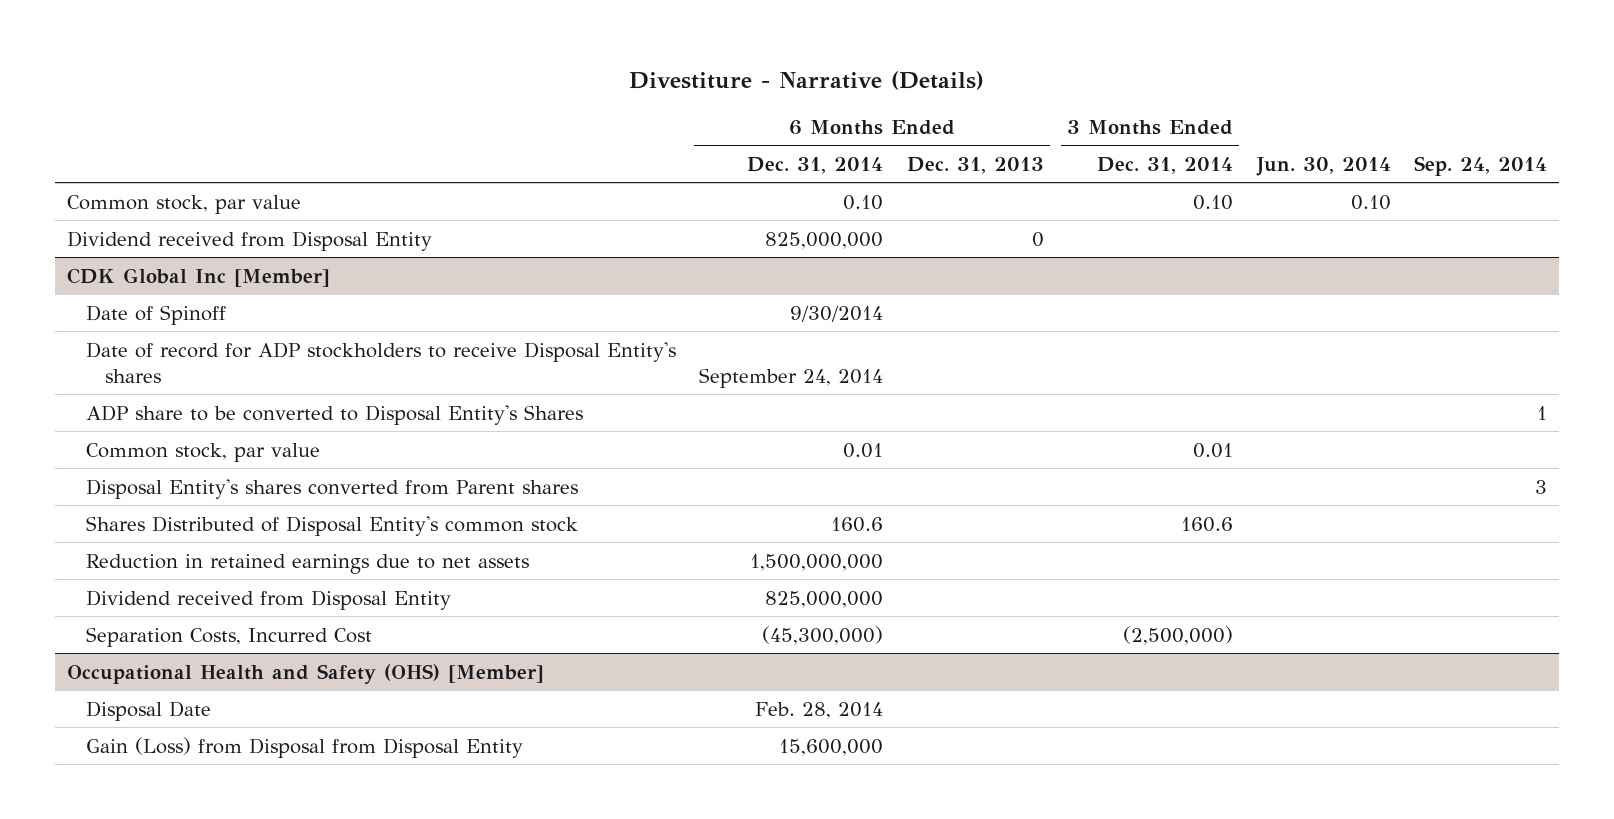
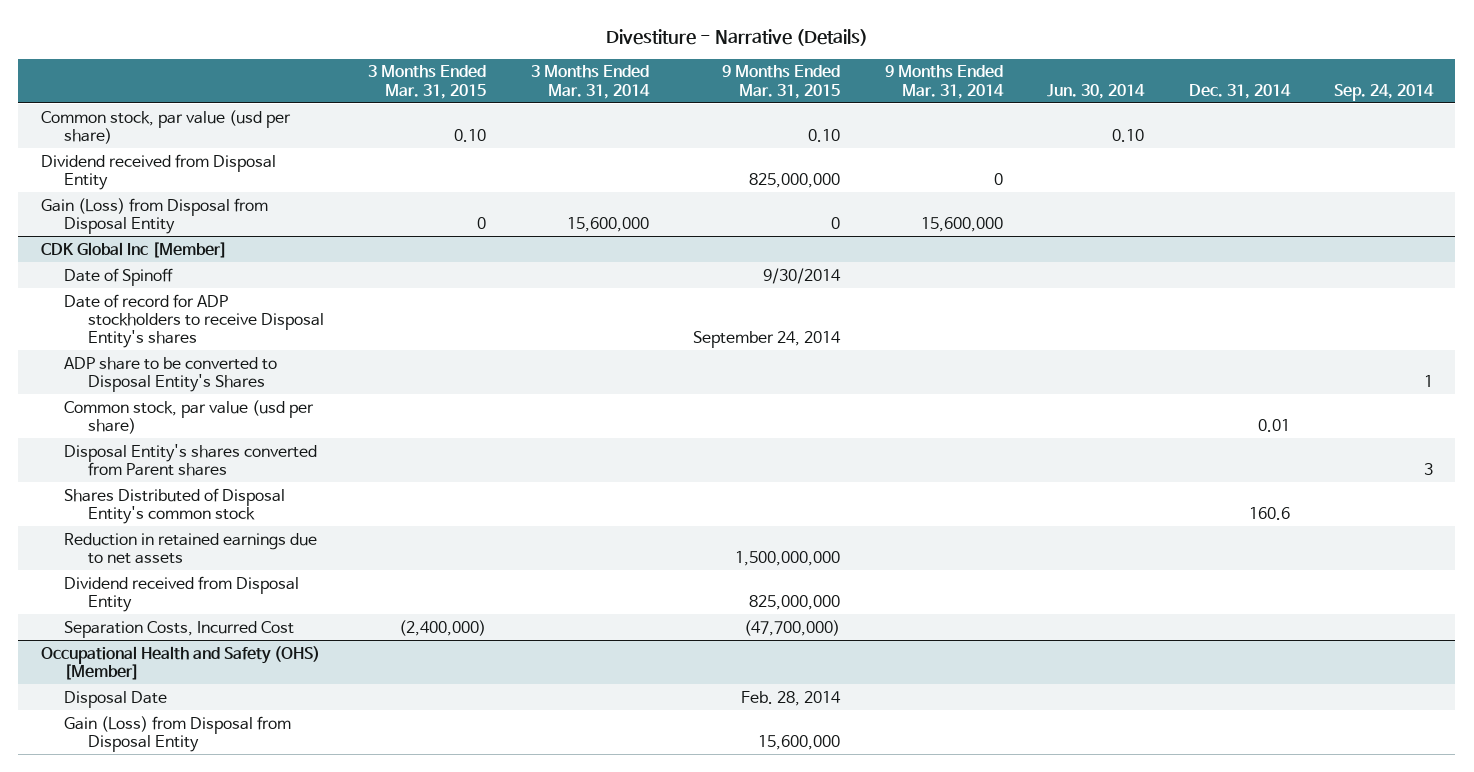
- | 6 Months Ended Dec. 31, 2014 | 6 Months Ended Dec. 31, 2013 | 3 Months Ended Dec. 31, 2014 | Jun. 30, 2014 | Sep. 24, 2014
+ | 3 Months Ended Mar. 31, 2015 | 3 Months Ended Mar. 31, 2014 | 9 Months Ended Mar. 31, 2015 | 9 Months Ended Mar. 31, 2014 | Jun. 30, 2014 | Dec. 31, 2014 | Sep. 24, 2014
- Common stock, par value | 0.10 | | 0.10 | 0.10 |
+ Common stock, par value (usd per share) | 0.10 | | 0.10 | | 0.10 | |
+ Gain (Loss) from Disposal from Disposal Entity | 0 | 15,600,000 | 0 | 15,600,000 | | |
@ CDK Global Inc [Member]
- Common stock, par value | 0.01 | | 0.01 | |
+ Common stock, par value (usd per share) | | | | | | 0.01 |

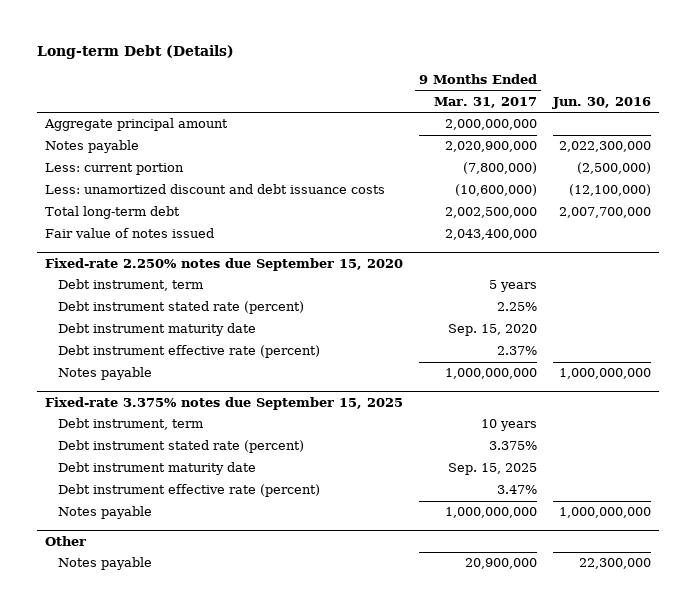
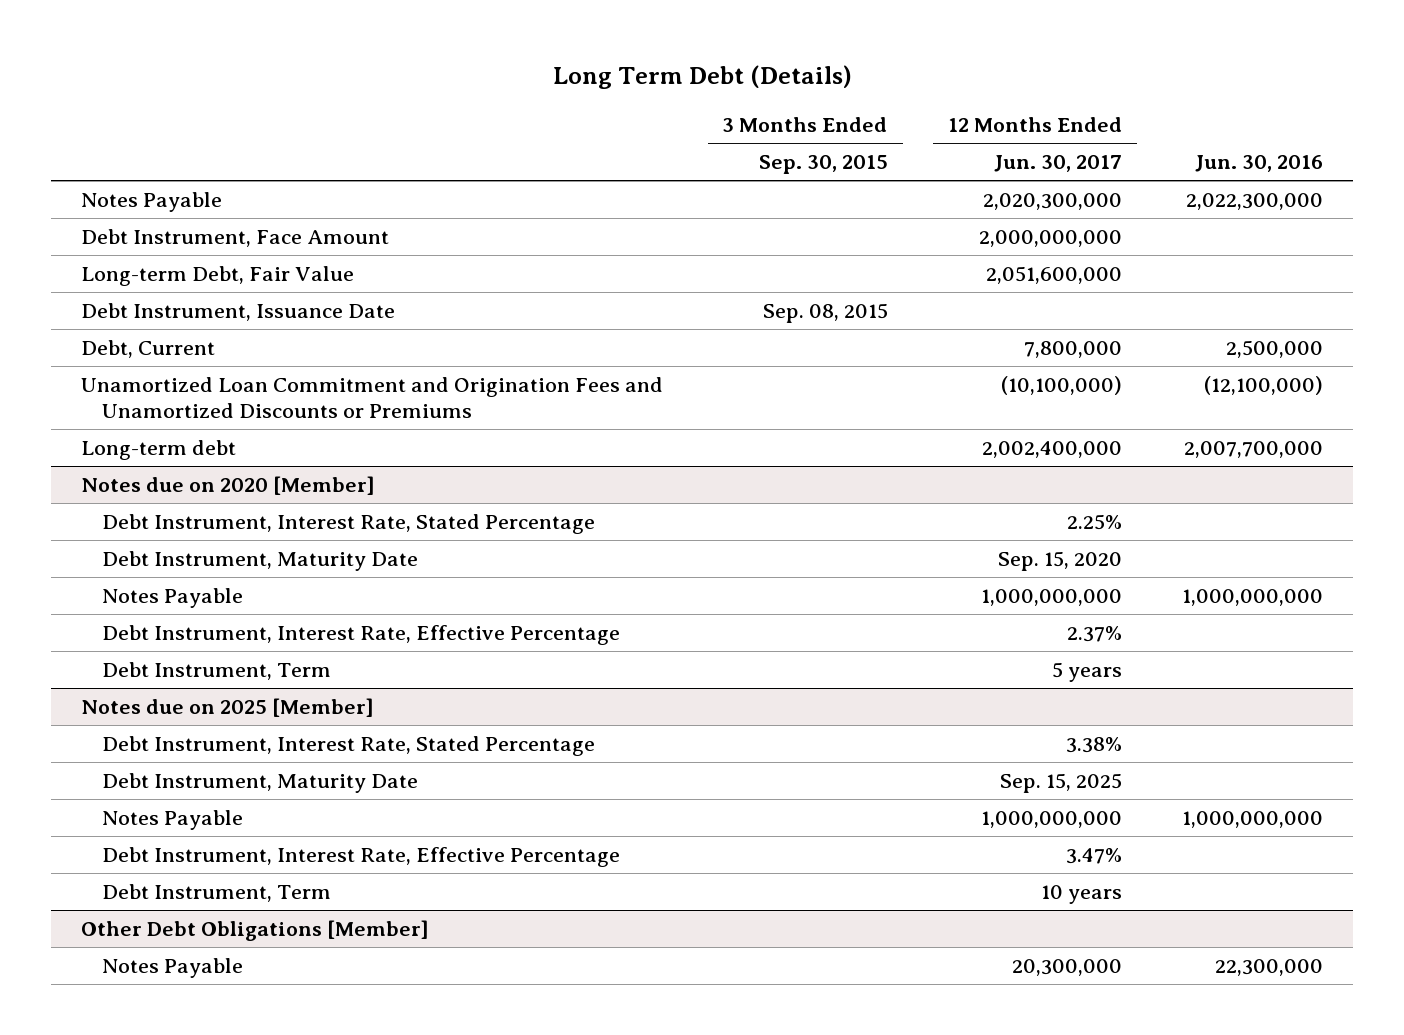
- Long-term Debt (Details)
+ Long Term Debt (Details)
- | 9 Months Ended Mar. 31, 2017 | Jun. 30, 2016
+ | 3 Months Ended Sep. 30, 2015 | 12 Months Ended Jun. 30, 2017 | Jun. 30, 2016
- Aggregate principal amount | 2,000,000,000 |
- Notes payable | 2,020,900,000 | 2,022,300,000
- Less: current portion | (7,800,000) | (2,500,000)
- Less: unamortized discount and debt issuance costs | (10,600,000) | (12,100,000)
- Total long-term debt | 2,002,500,000 | 2,007,700,000
- Fair value of notes issued | 2,043,400,000 |
- Fixed-rate 2.250% notes due September 15, 2020
- Debt instrument, term | 5 years |
- Debt instrument stated rate (percent) | 2.25% |
- Debt instrument maturity date | Sep. 15, 2020 |
- Debt instrument effective rate (percent) | 2.37% |
- Notes payable | 1,000,000,000 | 1,000,000,000
- Fixed-rate 3.375% notes due September 15, 2025
- Debt instrument, term | 10 years |
- Debt instrument stated rate (percent) | 3.375% |
- Debt instrument maturity date | Sep. 15, 2025 |
- Debt instrument effective rate (percent) | 3.47% |
- Notes payable | 1,000,000,000 | 1,000,000,000
- Other
- Notes payable | 20,900,000 | 22,300,000
+ Notes Payable | | 2,020,300,000 | 2,022,300,000
+ Debt Instrument, Face Amount | | 2,000,000,000 |
+ Long-term Debt, Fair Value | | 2,051,600,000 |
+ Debt Instrument, Issuance Date | Sep. 08, 2015 | |
+ Debt, Current | | 7,800,000 | 2,500,000
+ Unamortized Loan Commitment and Origination Fees and Unamortized Discounts or Premiums | | (10,100,000) | (12,100,000)
+ Long-term debt | | 2,002,400,000 | 2,007,700,000
+ Notes due on 2020 [Member]
+ Debt Instrument, Interest Rate, Stated Percentage | | 2.25% |
+ Debt Instrument, Maturity Date | | Sep. 15, 2020 |
+ Notes Payable | | 1,000,000,000 | 1,000,000,000
+ Debt Instrument, Interest Rate, Effective Percentage | | 2.37% |
+ Debt Instrument, Term | | 5 years |
+ Notes due on 2025 [Member]
+ Debt Instrument, Interest Rate, Stated Percentage | | 3.38% |
+ Debt Instrument, Maturity Date | | Sep. 15, 2025 |
+ Notes Payable | | 1,000,000,000 | 1,000,000,000
+ Debt Instrument, Interest Rate, Effective Percentage | | 3.47% |
+ Debt Instrument, Term | | 10 years |
+ Other Debt Obligations [Member]
+ Notes Payable | | 20,300,000 | 22,300,000

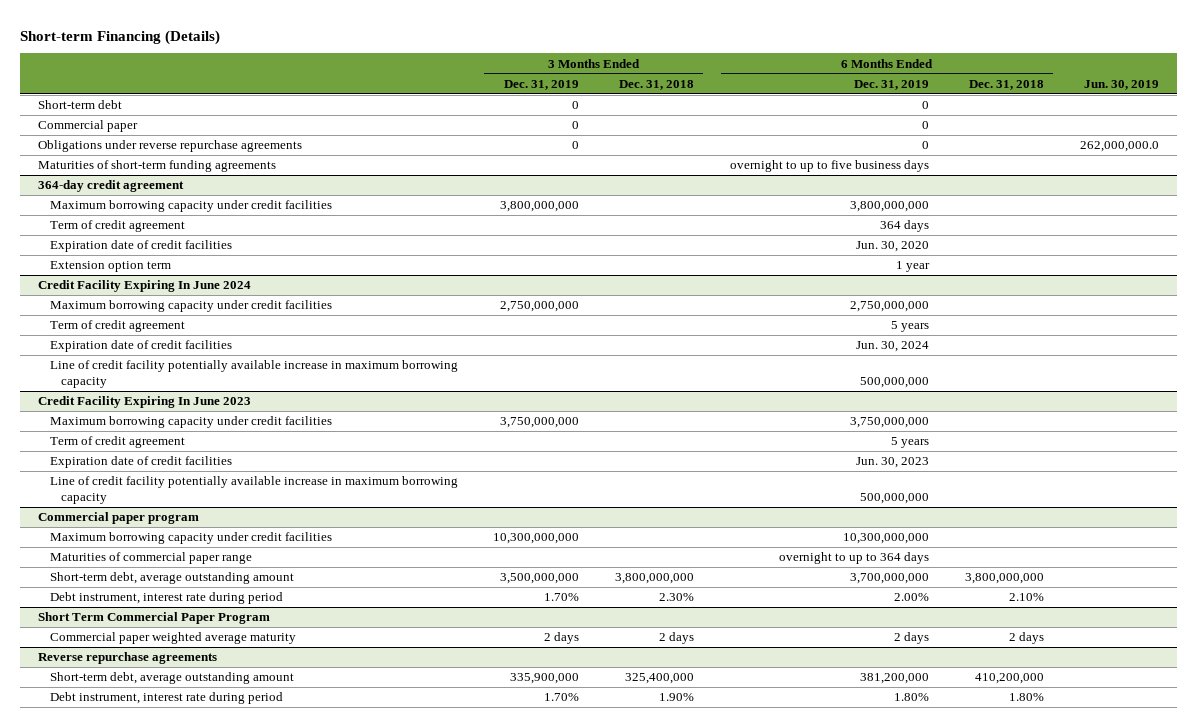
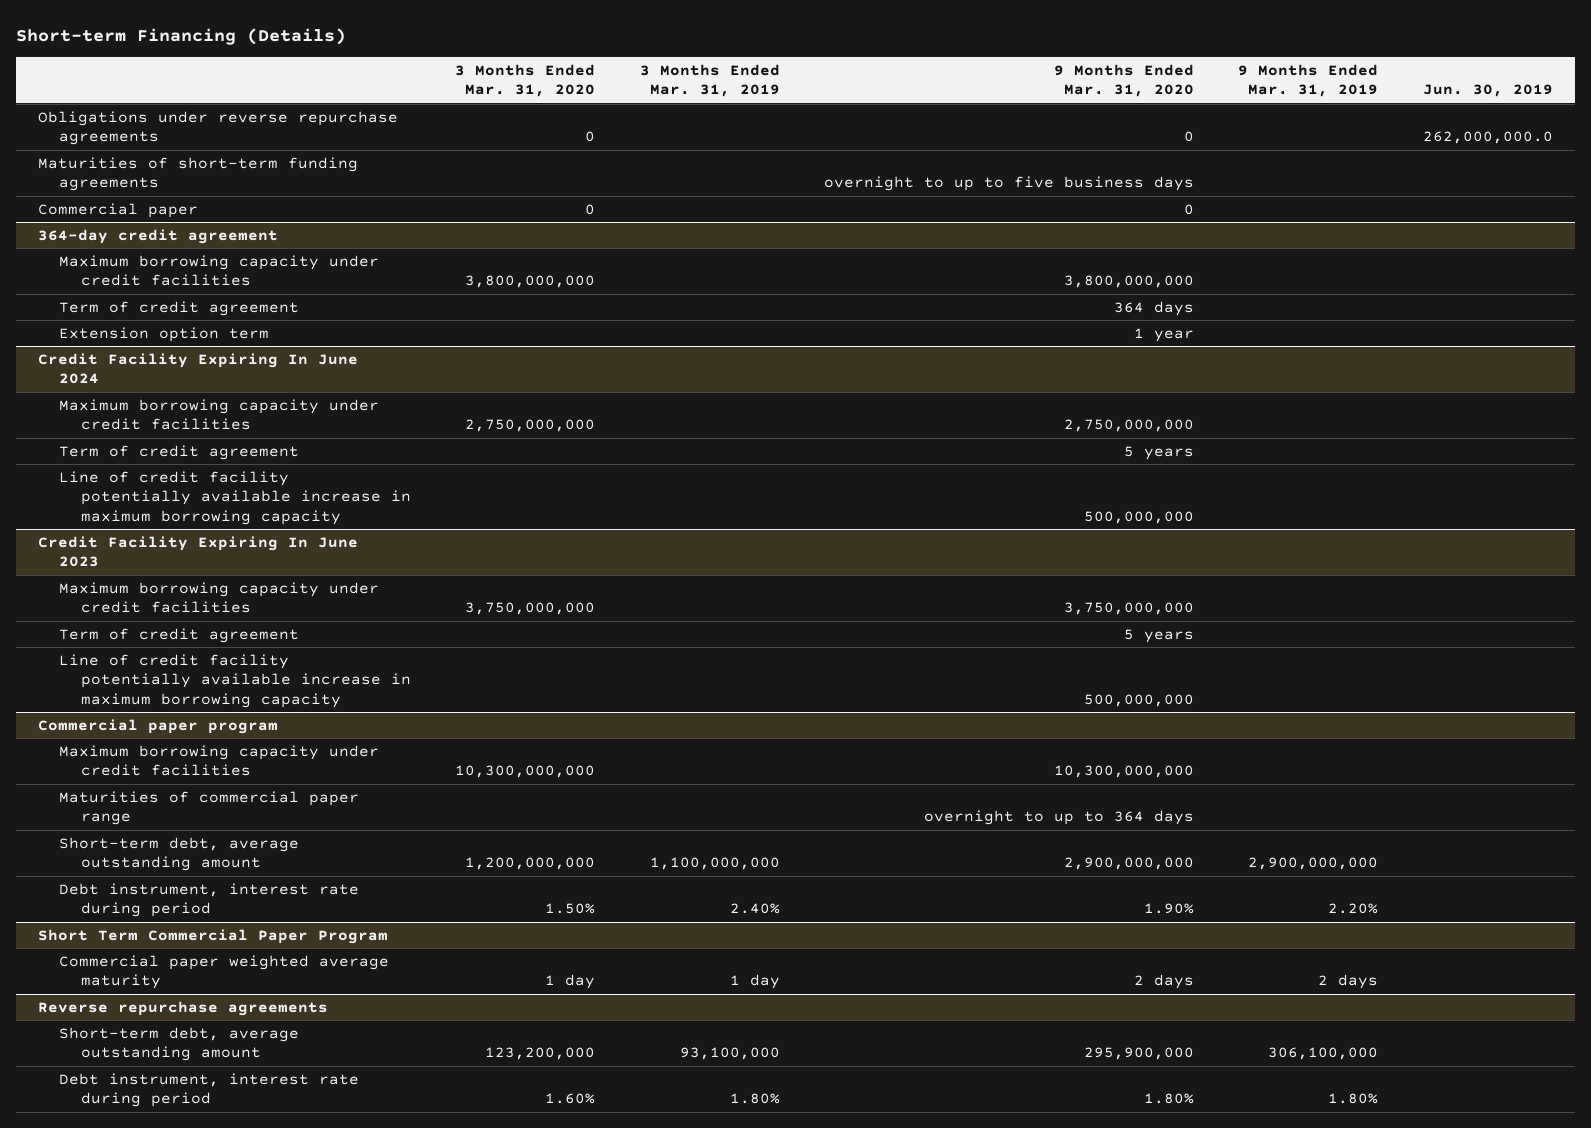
- | 3 Months Ended Dec. 31, 2019 | 3 Months Ended Dec. 31, 2018 | 6 Months Ended Dec. 31, 2019 | 6 Months Ended Dec. 31, 2018 | Jun. 30, 2019
+ | 3 Months Ended Mar. 31, 2020 | 3 Months Ended Mar. 31, 2019 | 9 Months Ended Mar. 31, 2020 | 9 Months Ended Mar. 31, 2019 | Jun. 30, 2019
- Short-term debt | 0 | | 0 | |
moved down: Commercial paper | 0 | | 0 | |
@ 364-day credit agreement
- Expiration date of credit facilities | | | Jun. 30, 2020 | |
@ Credit Facility Expiring In June 2024
- Expiration date of credit facilities | | | Jun. 30, 2024 | |
@ Credit Facility Expiring In June 2023
- Expiration date of credit facilities | | | Jun. 30, 2023 | |

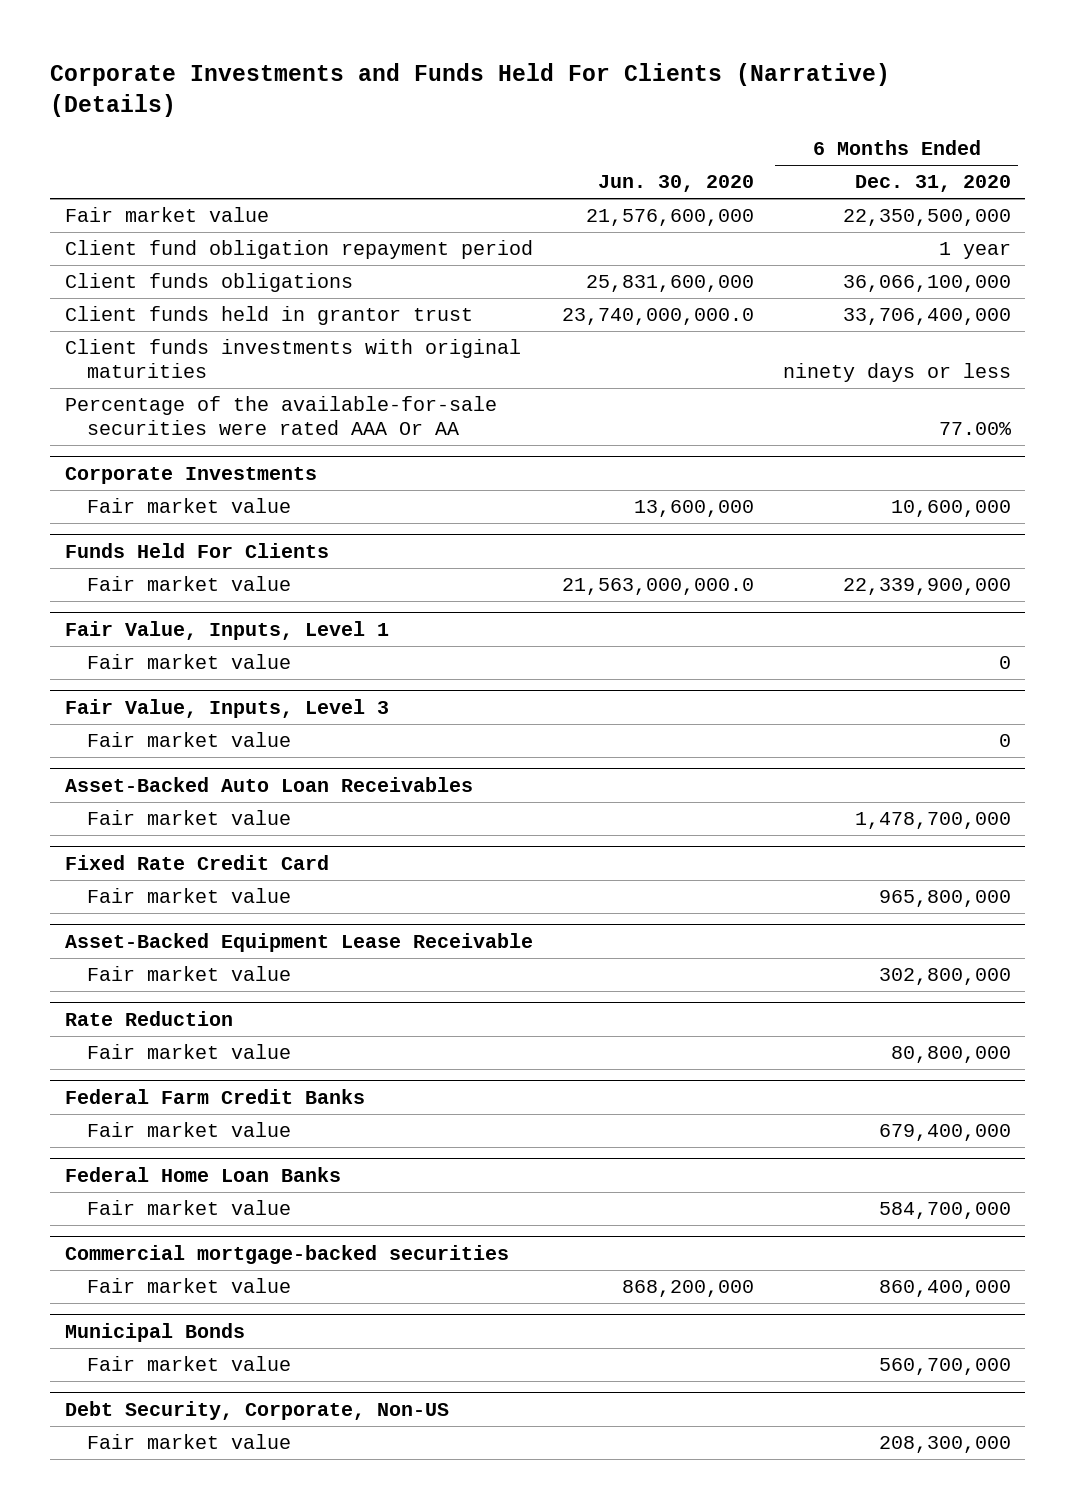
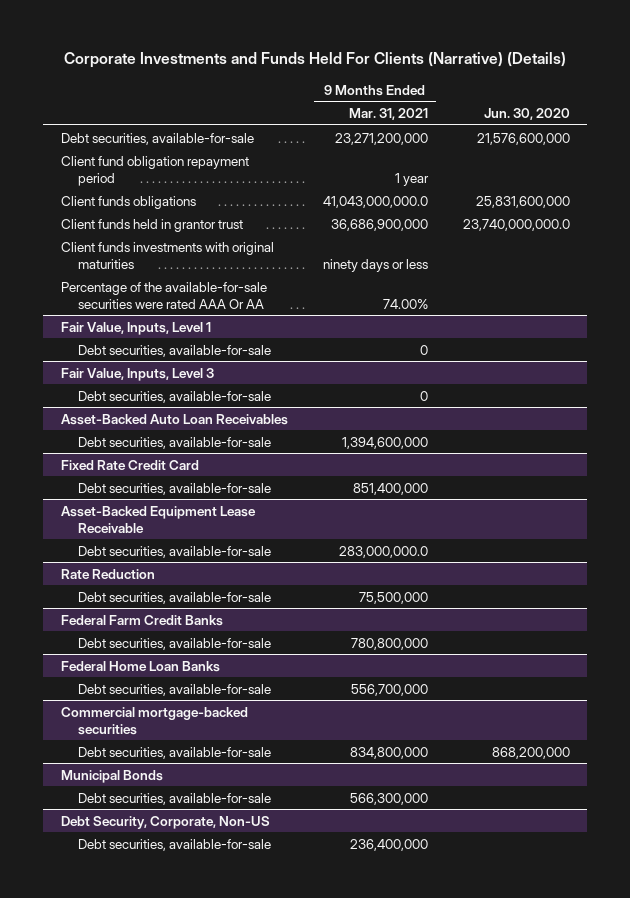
- | Jun. 30, 2020 | 6 Months Ended Dec. 31, 2020
+ | 9 Months Ended Mar. 31, 2021 | Jun. 30, 2020
- Fair market value | 21,576,600,000 | 22,350,500,000
+ Debt securities, available-for-sale | 23,271,200,000 | 21,576,600,000
- Corporate Investments
- Fair market value | 13,600,000 | 10,600,000
- Funds Held For Clients
- Fair market value | 21,563,000,000.0 | 22,339,900,000
@ Fair Value, Inputs, Level 1
- Fair market value | | 0
+ Debt securities, available-for-sale | 0 |
@ Fair Value, Inputs, Level 3
- Fair market value | | 0
+ Debt securities, available-for-sale | 0 |
@ Asset-Backed Auto Loan Receivables
- Fair market value | | 1,478,700,000
+ Debt securities, available-for-sale | 1,394,600,000 |
@ Fixed Rate Credit Card
- Fair market value | | 965,800,000
+ Debt securities, available-for-sale | 851,400,000 |
@ Asset-Backed Equipment Lease Receivable
- Fair market value | | 302,800,000
+ Debt securities, available-for-sale | 283,000,000.0 |
@ Rate Reduction
- Fair market value | | 80,800,000
+ Debt securities, available-for-sale | 75,500,000 |
@ Federal Farm Credit Banks
- Fair market value | | 679,400,000
+ Debt securities, available-for-sale | 780,800,000 |
@ Federal Home Loan Banks
- Fair market value | | 584,700,000
+ Debt securities, available-for-sale | 556,700,000 |
@ Commercial mortgage-backed securities
- Fair market value | 868,200,000 | 860,400,000
+ Debt securities, available-for-sale | 834,800,000 | 868,200,000
@ Municipal Bonds
- Fair market value | | 560,700,000
+ Debt securities, available-for-sale | 566,300,000 |
@ Debt Security, Corporate, Non-US
- Fair market value | | 208,300,000
+ Debt securities, available-for-sale | 236,400,000 |

